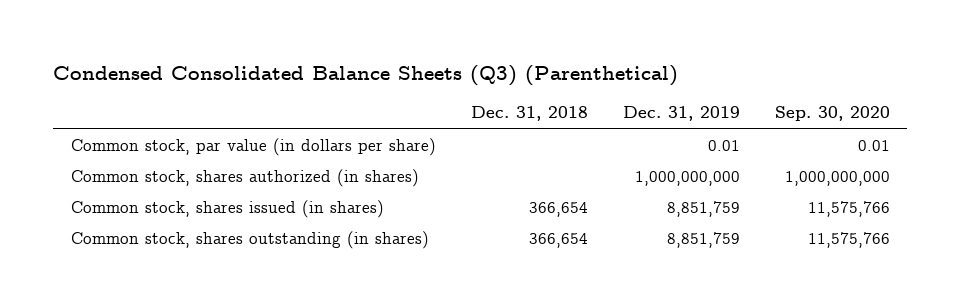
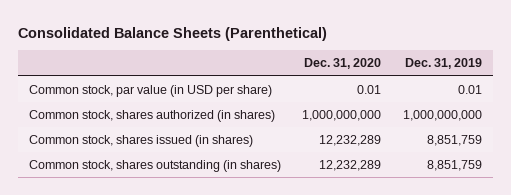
- Condensed Consolidated Balance Sheets (Q3) (Parenthetical)
+ Consolidated Balance Sheets (Parenthetical)
- | Dec. 31, 2018 | Dec. 31, 2019 | Sep. 30, 2020
+ | Dec. 31, 2020 | Dec. 31, 2019
- Common stock, par value (in dollars per share) | | 0.01 | 0.01
+ Common stock, par value (in USD per share) | 0.01 | 0.01

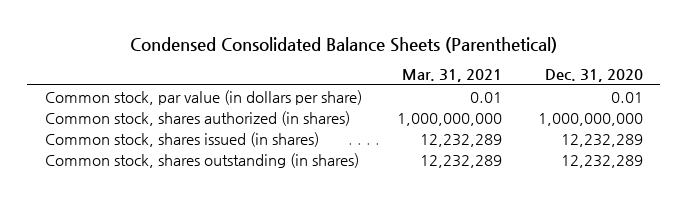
- Consolidated Balance Sheets (Parenthetical)
+ Condensed Consolidated Balance Sheets (Parenthetical)
- | Dec. 31, 2020 | Dec. 31, 2019
+ | Mar. 31, 2021 | Dec. 31, 2020
- Common stock, par value (in USD per share) | 0.01 | 0.01
+ Common stock, par value (in dollars per share) | 0.01 | 0.01

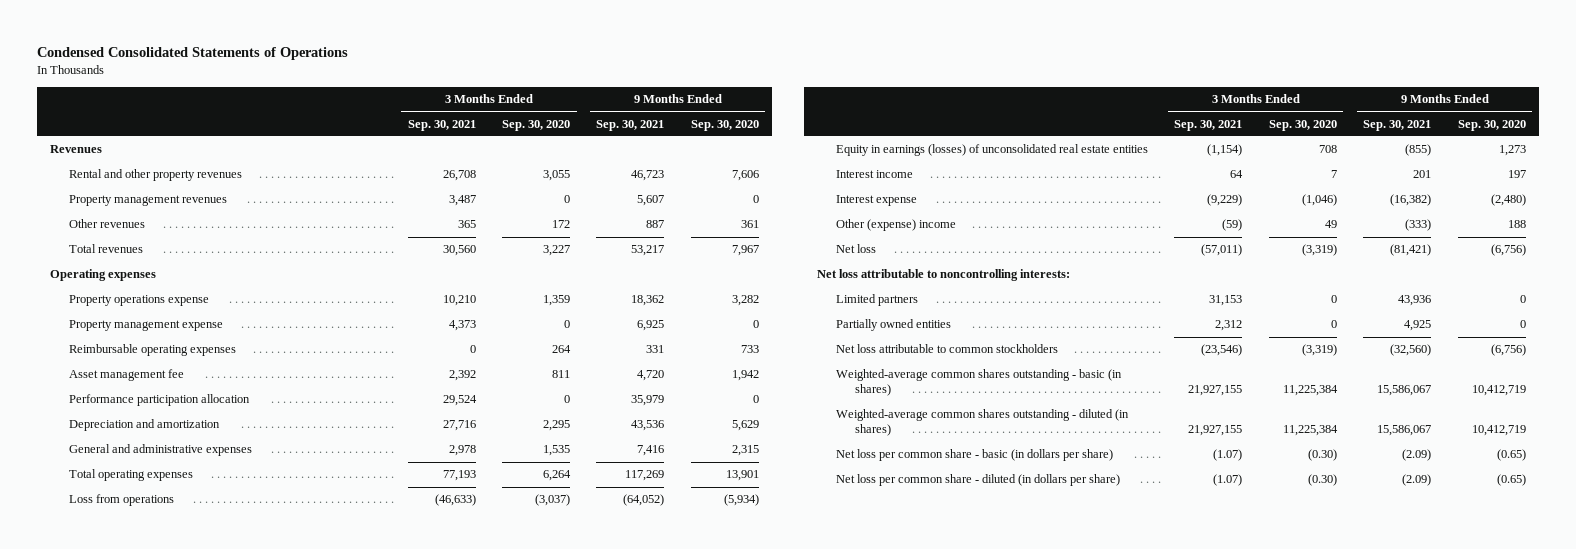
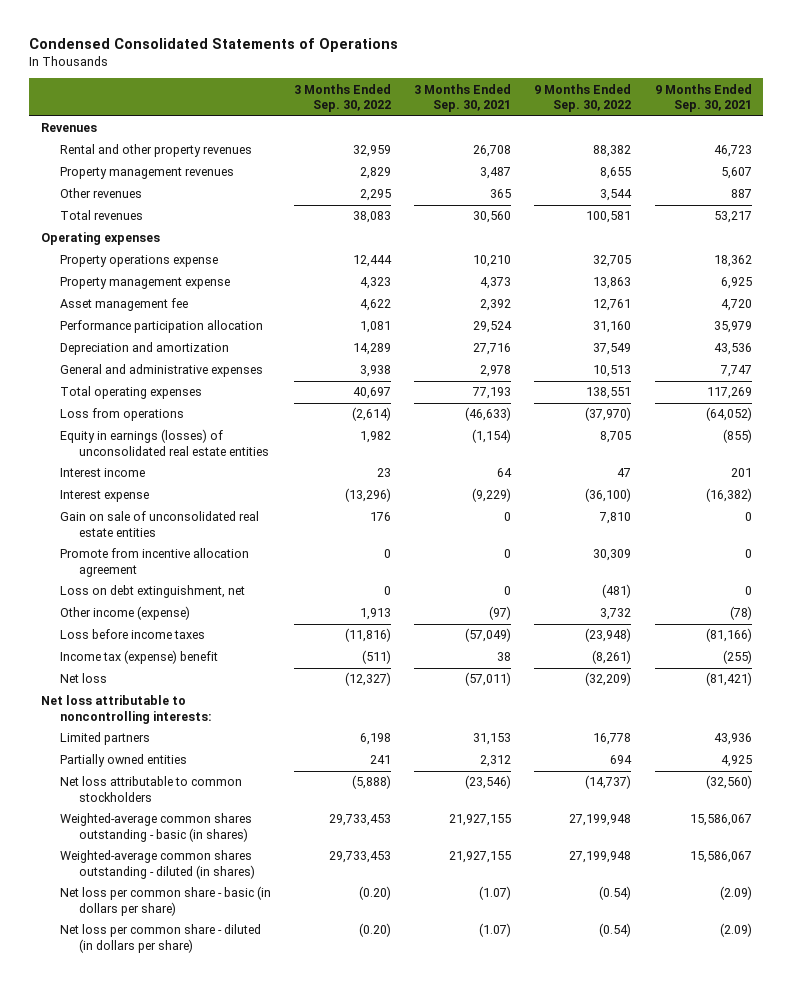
- | 3 Months Ended Sep. 30, 2021 | 3 Months Ended Sep. 30, 2020 | 9 Months Ended Sep. 30, 2021 | 9 Months Ended Sep. 30, 2020
+ | 3 Months Ended Sep. 30, 2022 | 3 Months Ended Sep. 30, 2021 | 9 Months Ended Sep. 30, 2022 | 9 Months Ended Sep. 30, 2021
- Reimbursable operating expenses | 0 | 264 | 331 | 733
- General and administrative expenses | 2,978 | 1,535 | 7,416 | 2,315
+ General and administrative expenses | 3,938 | 2,978 | 10,513 | 7,747
- Other (expense) income | (59) | 49 | (333) | 188
+ Gain on sale of unconsolidated real estate entities | 176 | 0 | 7,810 | 0
+ Promote from incentive allocation agreement | 0 | 0 | 30,309 | 0
+ Loss on debt extinguishment, net | 0 | 0 | (481) | 0
+ Other income (expense) | 1,913 | (97) | 3,732 | (78)
+ Loss before income taxes | (11,816) | (57,049) | (23,948) | (81,166)
+ Income tax (expense) benefit | (511) | 38 | (8,261) | (255)

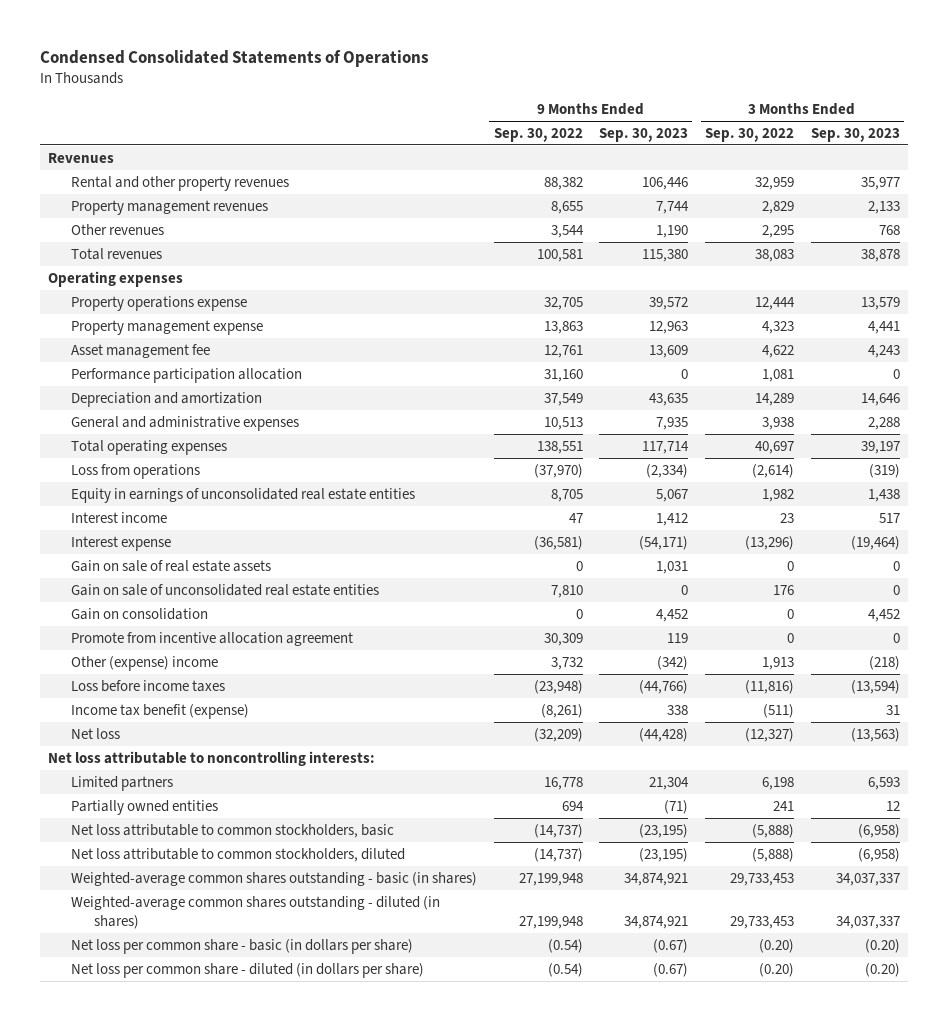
- | 3 Months Ended Sep. 30, 2022 | 3 Months Ended Sep. 30, 2021 | 9 Months Ended Sep. 30, 2022 | 9 Months Ended Sep. 30, 2021
+ | 9 Months Ended Sep. 30, 2022 | 9 Months Ended Sep. 30, 2023 | 3 Months Ended Sep. 30, 2022 | 3 Months Ended Sep. 30, 2023
- Equity in earnings (losses) of unconsolidated real estate entities | 1,982 | (1,154) | 8,705 | (855)
+ Equity in earnings of unconsolidated real estate entities | 8,705 | 5,067 | 1,982 | 1,438
- Interest expense | (13,296) | (9,229) | (36,100) | (16,382)
+ Interest expense | (36,581) | (54,171) | (13,296) | (19,464)
+ Gain on sale of real estate assets | 0 | 1,031 | 0 | 0
+ Gain on consolidation | 0 | 4,452 | 0 | 4,452
- Loss on debt extinguishment, net | 0 | 0 | (481) | 0
- Other income (expense) | 1,913 | (97) | 3,732 | (78)
+ Other (expense) income | 3,732 | (342) | 1,913 | (218)
- Income tax (expense) benefit | (511) | 38 | (8,261) | (255)
+ Income tax benefit (expense) | (8,261) | 338 | (511) | 31
- Net loss attributable to common stockholders | (5,888) | (23,546) | (14,737) | (32,560)
+ Net loss attributable to common stockholders, basic | (14,737) | (23,195) | (5,888) | (6,958)
+ Net loss attributable to common stockholders, diluted | (14,737) | (23,195) | (5,888) | (6,958)

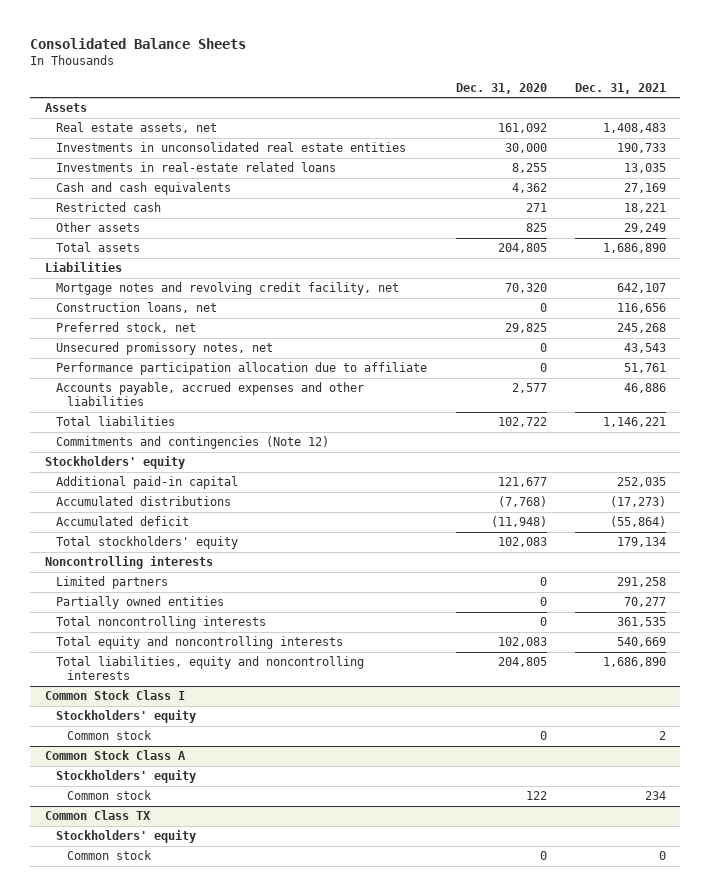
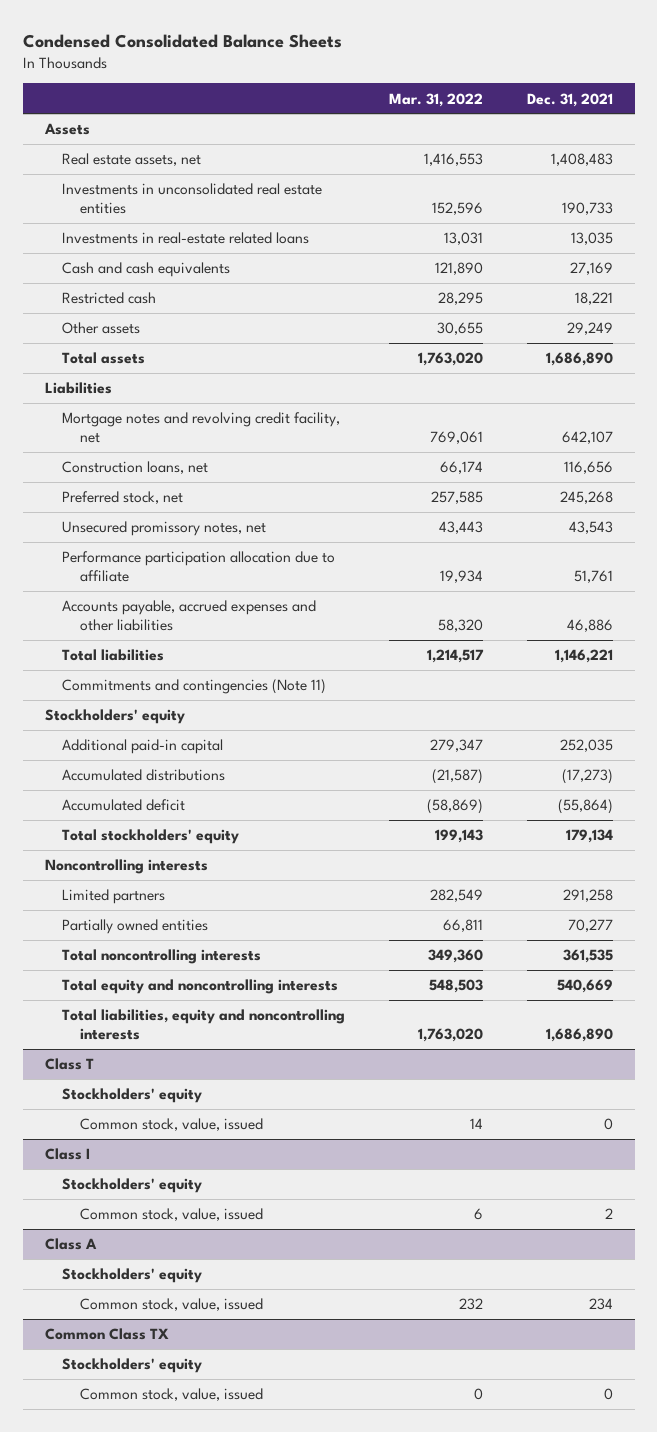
- Consolidated Balance Sheets
+ Condensed Consolidated Balance Sheets
- | Dec. 31, 2020 | Dec. 31, 2021
+ | Mar. 31, 2022 | Dec. 31, 2021
- Commitments and contingencies (Note 12)
+ Commitments and contingencies (Note 11)
- Common Stock Class I
+ Class T
- Common stock | 0 | 2
- Common Stock Class A
+ Common stock, value, issued | 14 | 0
+ Class I
- Common stock | 122 | 234
+ Common stock, value, issued | 6 | 2
+ Class A
+ Stockholders' equity
+ Common stock, value, issued | 232 | 234
@ Common Class TX
- Common stock | 0 | 0
+ Common stock, value, issued | 0 | 0

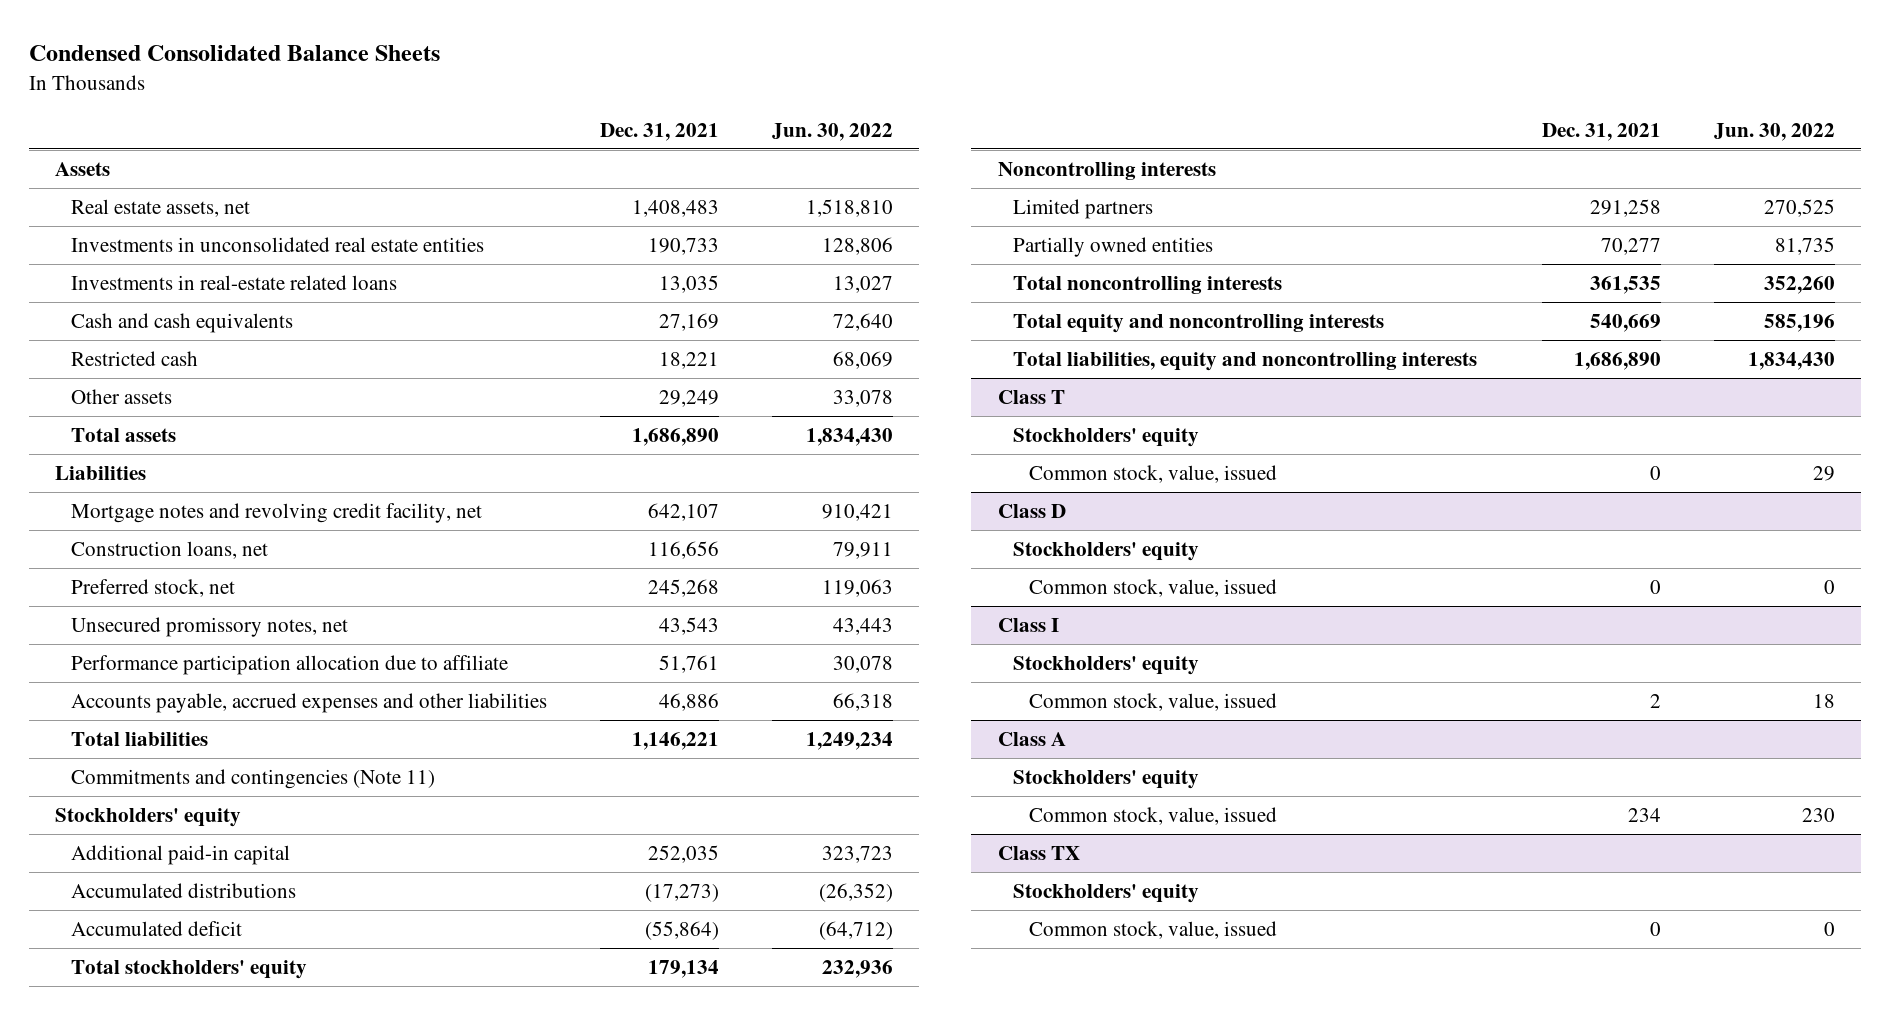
- | Mar. 31, 2022 | Dec. 31, 2021
+ | Dec. 31, 2021 | Jun. 30, 2022
+ Class D
+ Stockholders' equity
+ Common stock, value, issued | 0 | 0
- Common Class TX
+ Class TX

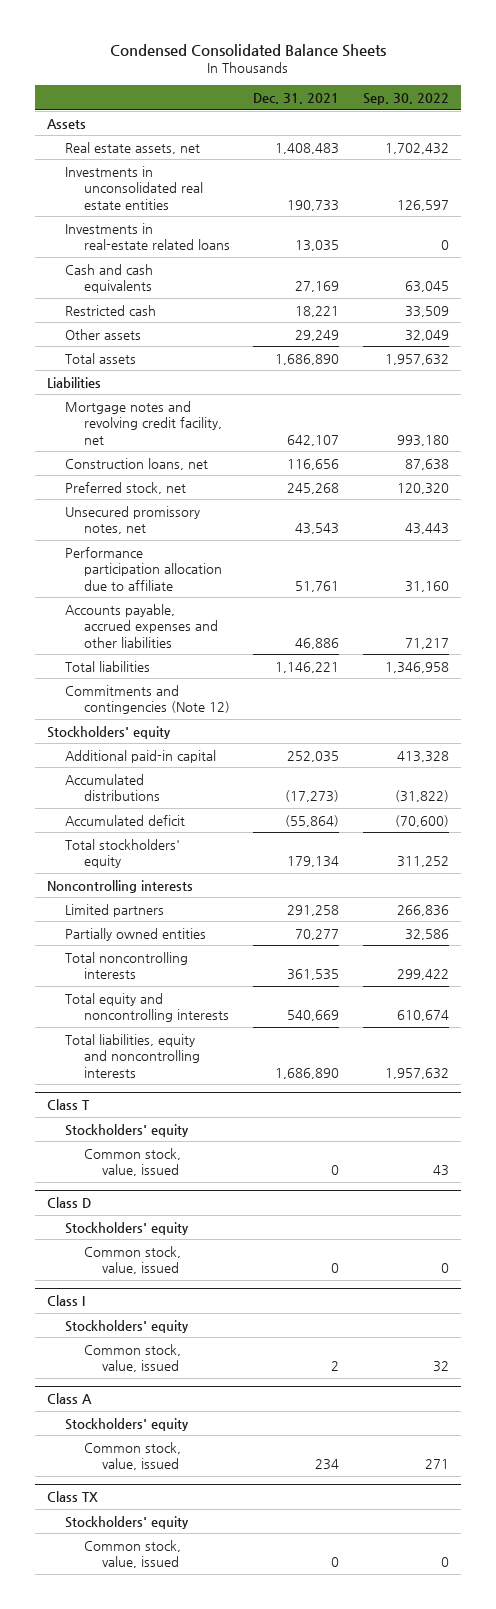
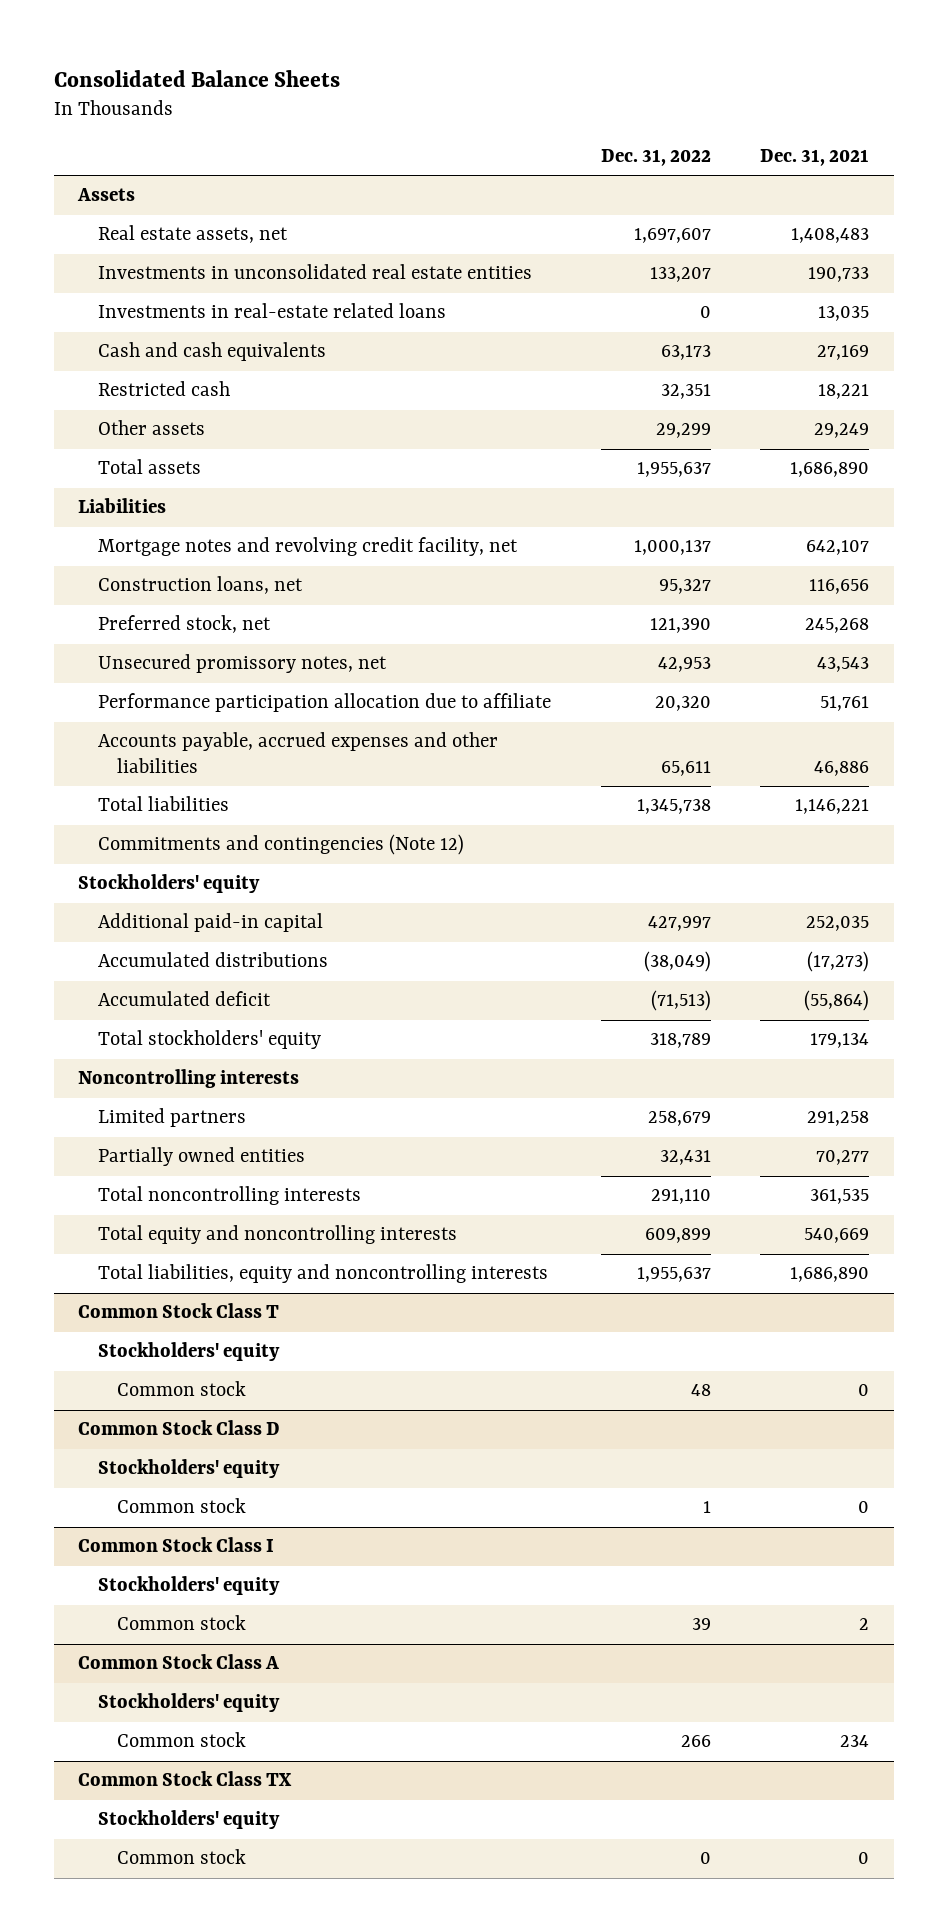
- Condensed Consolidated Balance Sheets
+ Consolidated Balance Sheets
- | Dec. 31, 2021 | Sep. 30, 2022
+ | Dec. 31, 2022 | Dec. 31, 2021
- Class T
+ Common Stock Class T
- Common stock, value, issued | 0 | 43
- Class D
+ Common stock | 48 | 0
+ Common Stock Class D
- Common stock, value, issued | 0 | 0
- Class I
+ Common stock | 1 | 0
+ Common Stock Class I
- Common stock, value, issued | 2 | 32
- Class A
+ Common stock | 39 | 2
+ Common Stock Class A
- Common stock, value, issued | 234 | 271
- Class TX
+ Common stock | 266 | 234
+ Common Stock Class TX
- Common stock, value, issued | 0 | 0
+ Common stock | 0 | 0

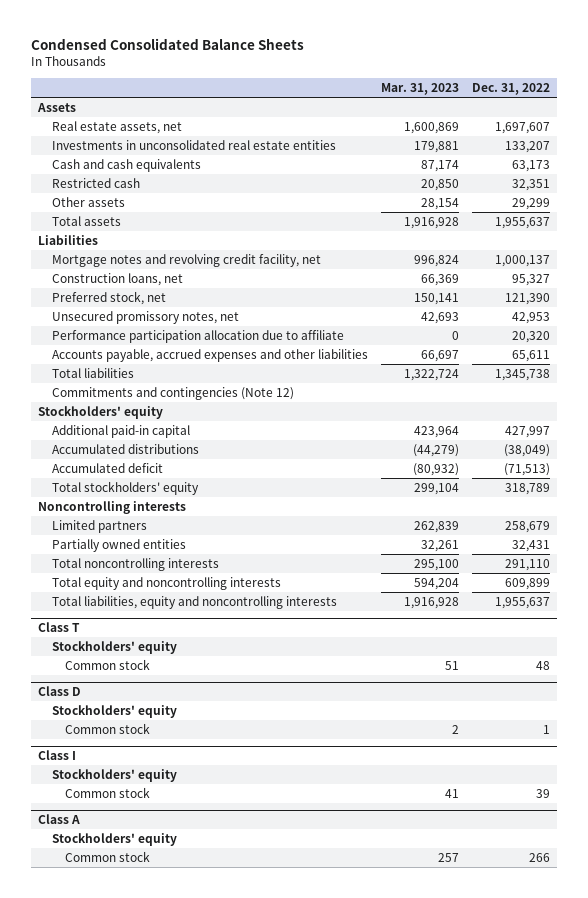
- Consolidated Balance Sheets
+ Condensed Consolidated Balance Sheets
- | Dec. 31, 2022 | Dec. 31, 2021
+ | Mar. 31, 2023 | Dec. 31, 2022
- Investments in real-estate related loans | 0 | 13,035
- Common Stock Class T
+ Class T
- Common Stock Class D
+ Class D
- Common Stock Class I
+ Class I
- Common Stock Class A
+ Class A
- Common Stock Class TX
- Stockholders' equity
- Common stock | 0 | 0

